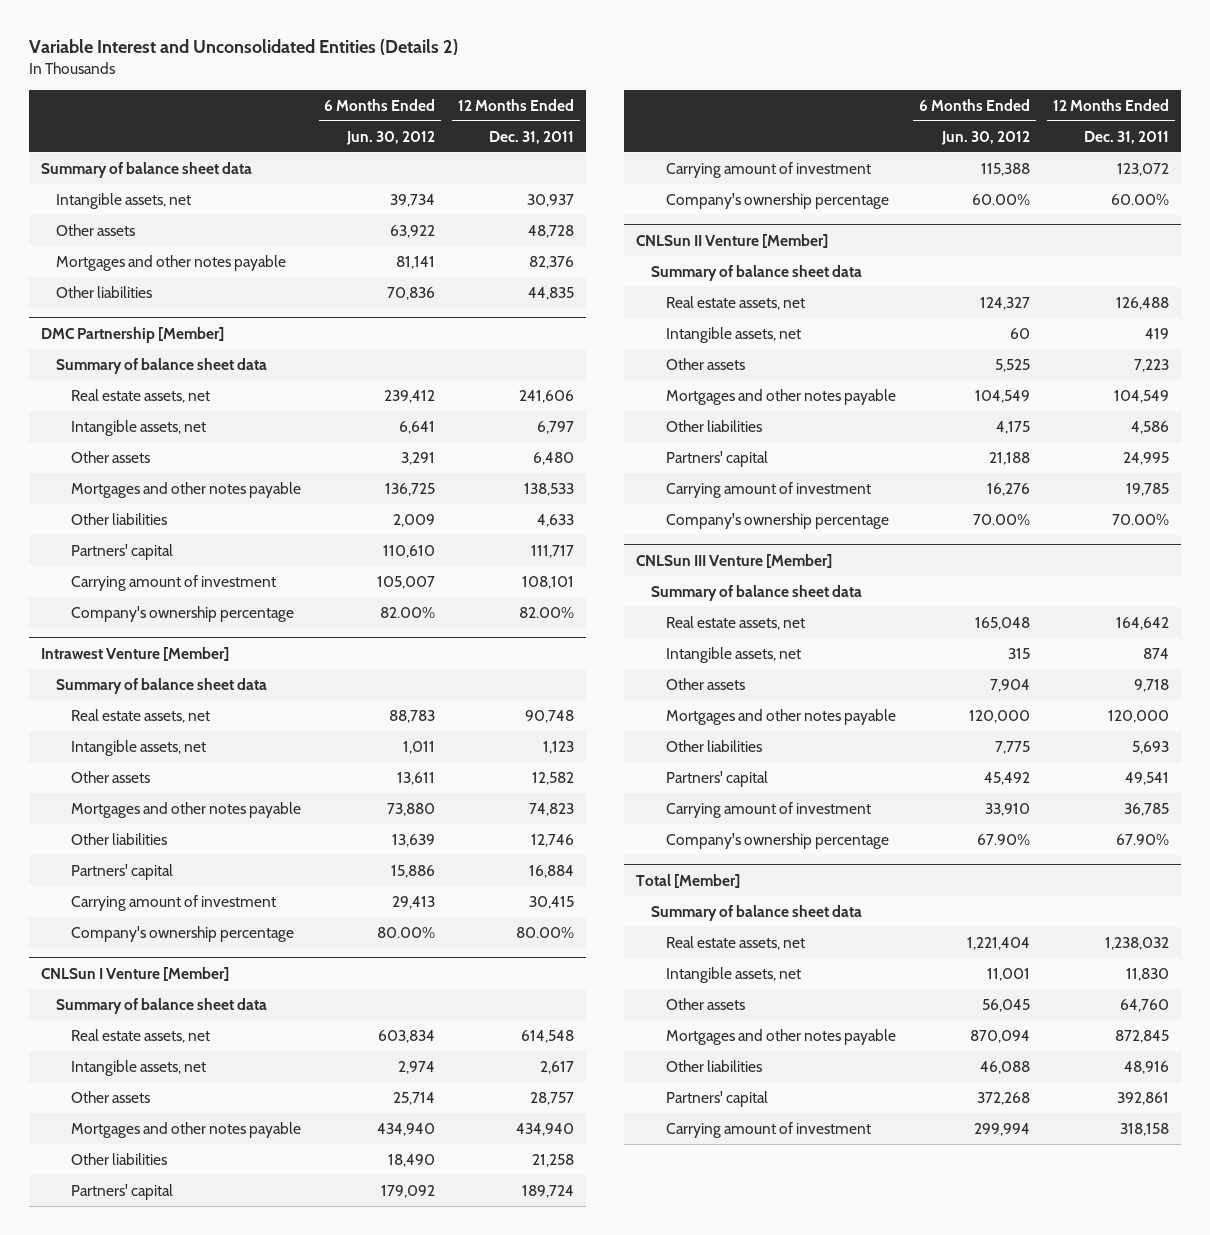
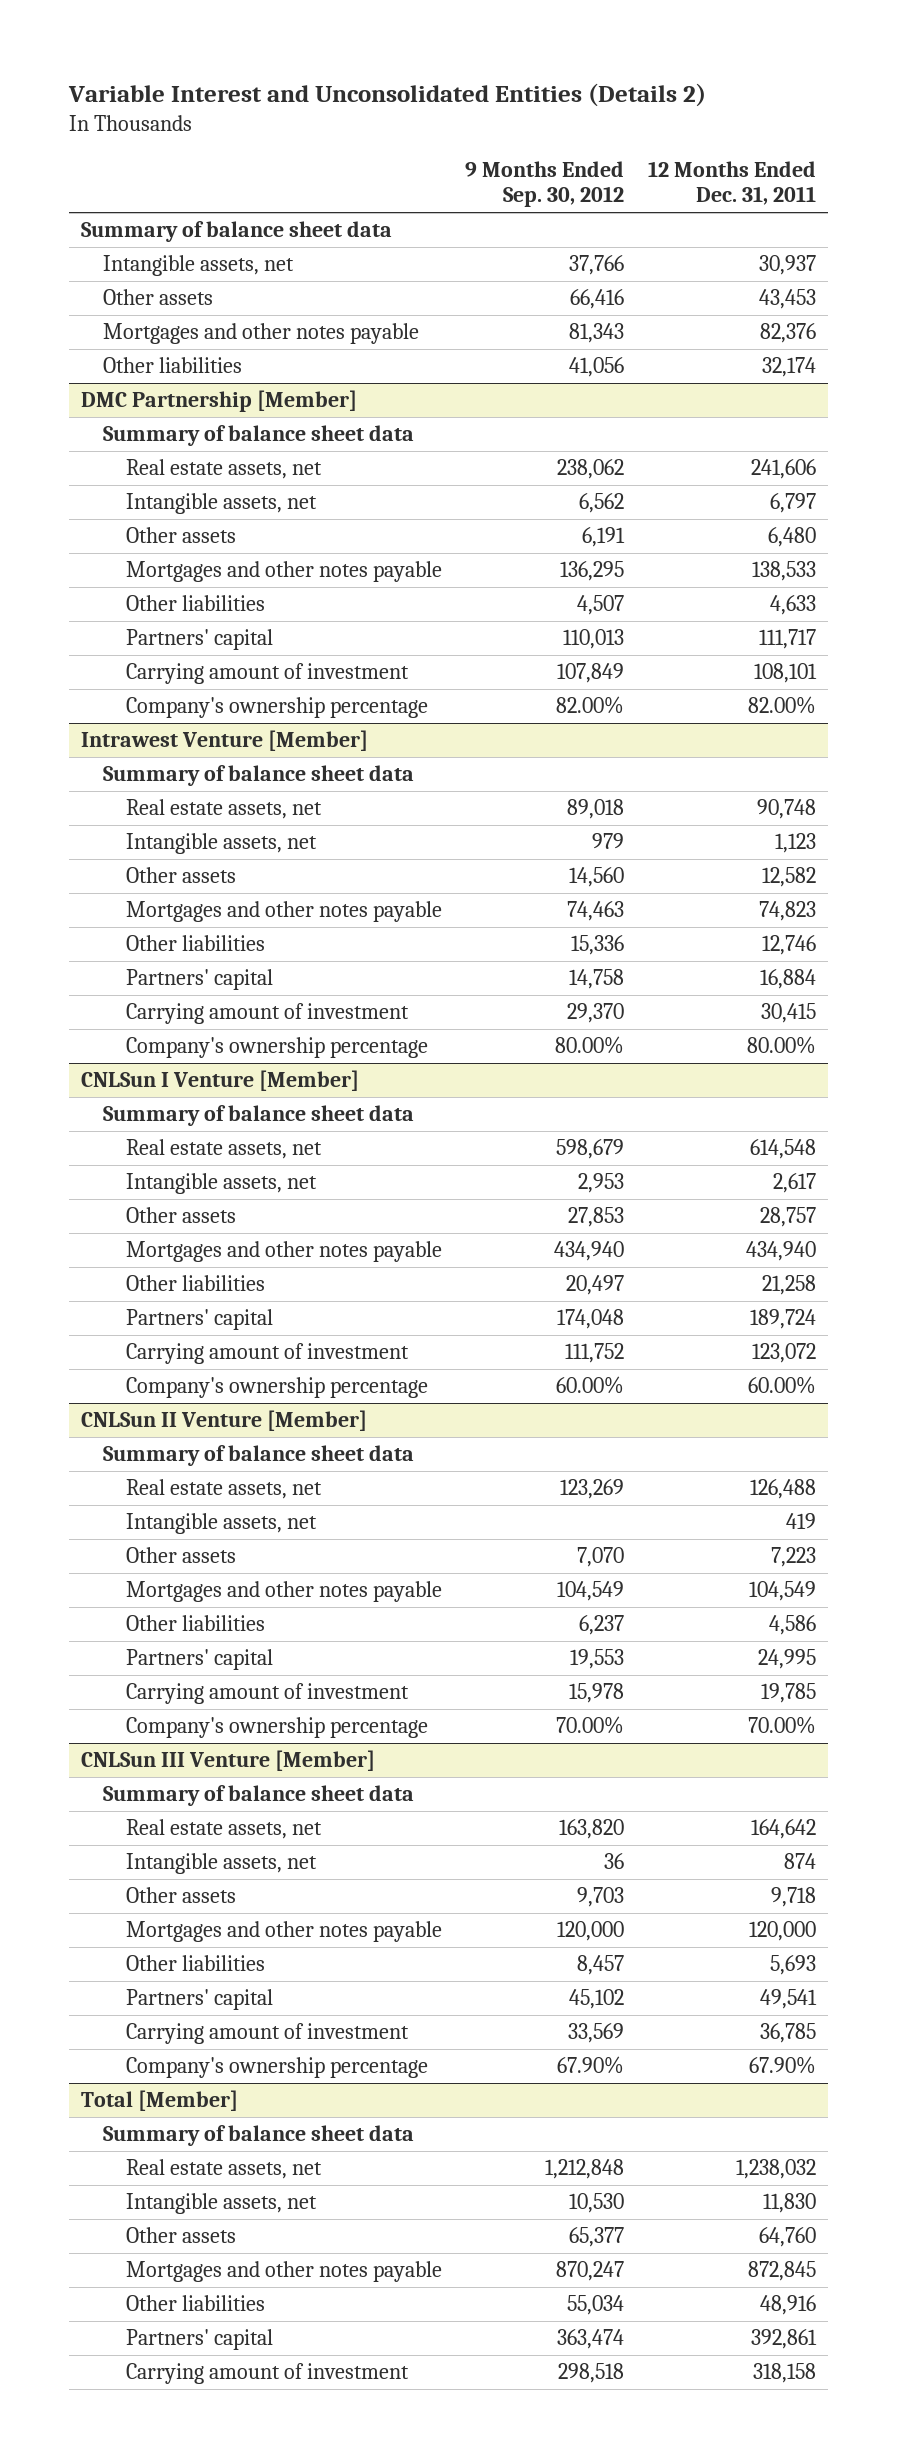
- | 6 Months Ended Jun. 30, 2012 | 12 Months Ended Dec. 31, 2011
+ | 9 Months Ended Sep. 30, 2012 | 12 Months Ended Dec. 31, 2011
- Other assets | 63,922 | 48,728
+ Other assets | 66,416 | 43,453
- Other liabilities | 70,836 | 44,835
+ Other liabilities | 41,056 | 32,174

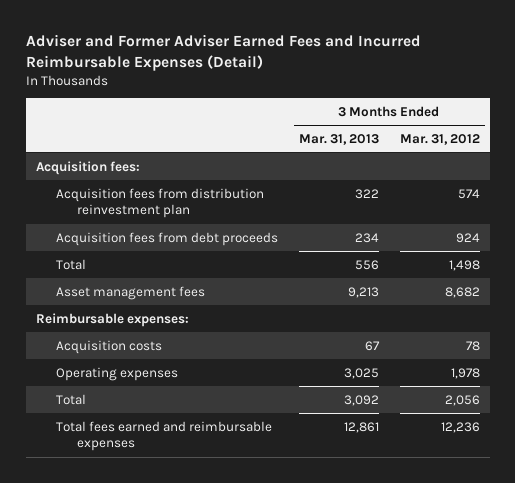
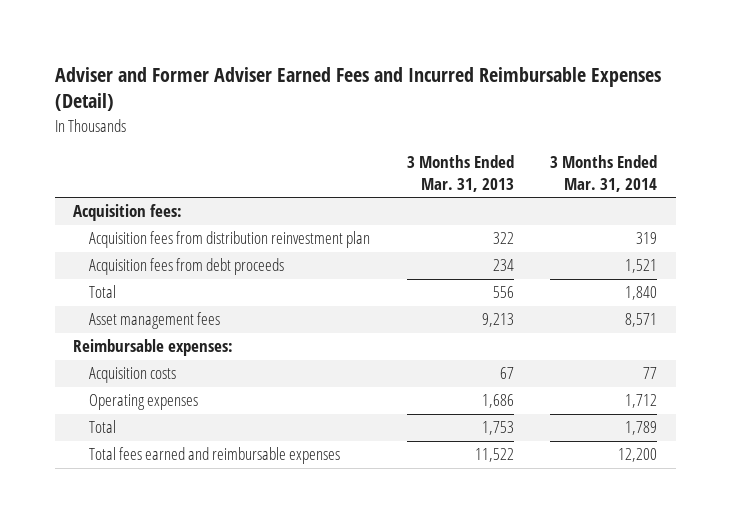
- | 3 Months Ended Mar. 31, 2013 | 3 Months Ended Mar. 31, 2012
+ | 3 Months Ended Mar. 31, 2013 | 3 Months Ended Mar. 31, 2014
- Operating expenses | 3,025 | 1,978
- Total | 3,092 | 2,056
- Total fees earned and reimbursable expenses | 12,861 | 12,236
+ Operating expenses | 1,686 | 1,712
+ Total | 1,753 | 1,789
+ Total fees earned and reimbursable expenses | 11,522 | 12,200

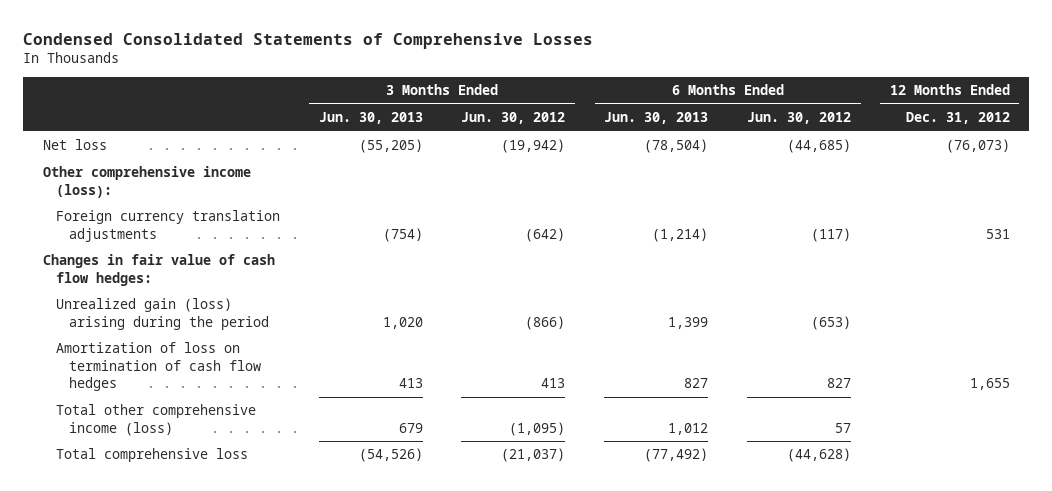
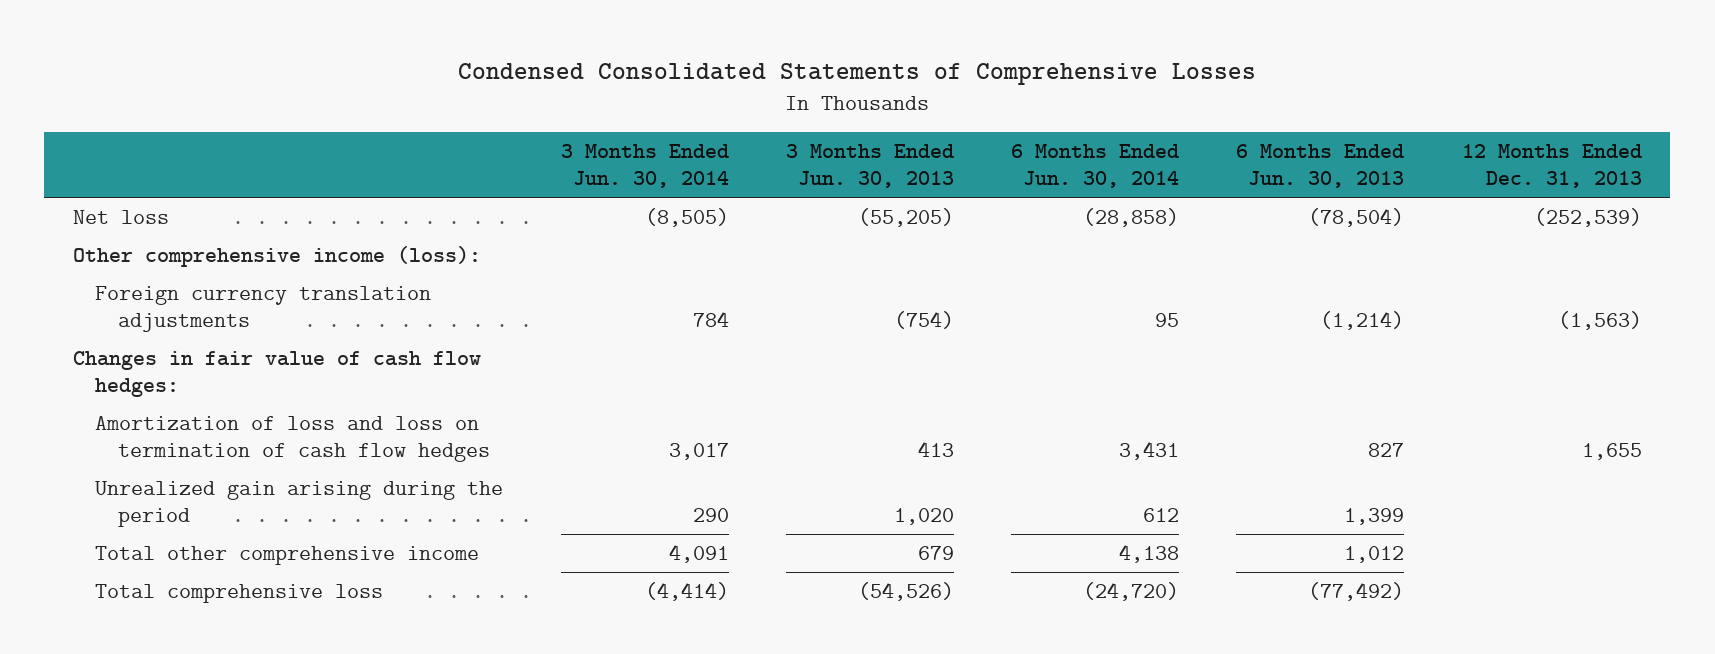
- | 3 Months Ended Jun. 30, 2013 | 3 Months Ended Jun. 30, 2012 | 6 Months Ended Jun. 30, 2013 | 6 Months Ended Jun. 30, 2012 | 12 Months Ended Dec. 31, 2012
+ | 3 Months Ended Jun. 30, 2014 | 3 Months Ended Jun. 30, 2013 | 6 Months Ended Jun. 30, 2014 | 6 Months Ended Jun. 30, 2013 | 12 Months Ended Dec. 31, 2013
- Unrealized gain (loss) arising during the period | 1,020 | (866) | 1,399 | (653) |
- Amortization of loss on termination of cash flow hedges | 413 | 413 | 827 | 827 | 1,655
- Total other comprehensive income (loss) | 679 | (1,095) | 1,012 | 57 |
+ Amortization of loss and loss on termination of cash flow hedges | 3,017 | 413 | 3,431 | 827 | 1,655
+ Unrealized gain arising during the period | 290 | 1,020 | 612 | 1,399 |
+ Total other comprehensive income | 4,091 | 679 | 4,138 | 1,012 |

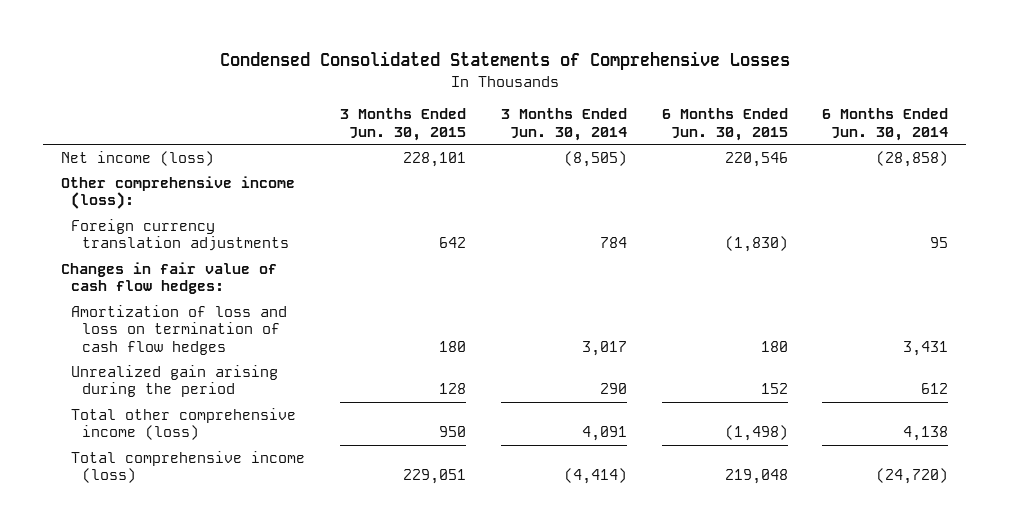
- | 3 Months Ended Jun. 30, 2014 | 3 Months Ended Jun. 30, 2013 | 6 Months Ended Jun. 30, 2014 | 6 Months Ended Jun. 30, 2013 | 12 Months Ended Dec. 31, 2013
+ | 3 Months Ended Jun. 30, 2015 | 3 Months Ended Jun. 30, 2014 | 6 Months Ended Jun. 30, 2015 | 6 Months Ended Jun. 30, 2014
- Net loss | (8,505) | (55,205) | (28,858) | (78,504) | (252,539)
+ Net income (loss) | 228,101 | (8,505) | 220,546 | (28,858)
- Total other comprehensive income | 4,091 | 679 | 4,138 | 1,012 |
- Total comprehensive loss | (4,414) | (54,526) | (24,720) | (77,492) |
+ Total other comprehensive income (loss) | 950 | 4,091 | (1,498) | 4,138
+ Total comprehensive income (loss) | 229,051 | (4,414) | 219,048 | (24,720)

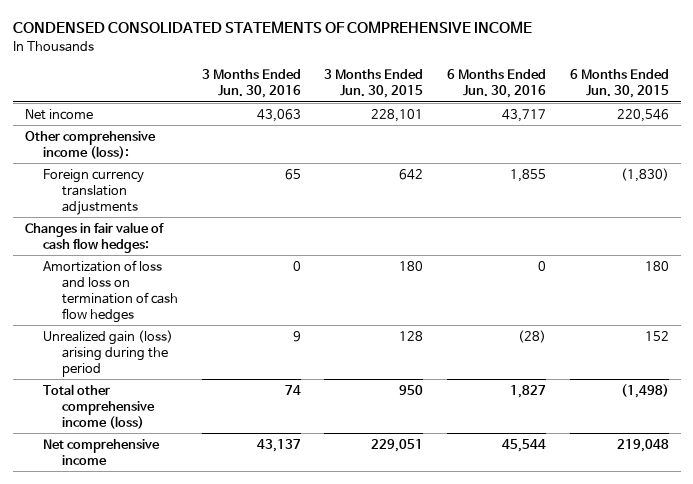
- Condensed Consolidated Statements of Comprehensive Losses
+ CONDENSED CONSOLIDATED STATEMENTS OF COMPREHENSIVE INCOME
- | 3 Months Ended Jun. 30, 2015 | 3 Months Ended Jun. 30, 2014 | 6 Months Ended Jun. 30, 2015 | 6 Months Ended Jun. 30, 2014
+ | 3 Months Ended Jun. 30, 2016 | 3 Months Ended Jun. 30, 2015 | 6 Months Ended Jun. 30, 2016 | 6 Months Ended Jun. 30, 2015
- Net income (loss) | 228,101 | (8,505) | 220,546 | (28,858)
+ Net income | 43,063 | 228,101 | 43,717 | 220,546
- Unrealized gain arising during the period | 128 | 290 | 152 | 612
+ Unrealized gain (loss) arising during the period | 9 | 128 | (28) | 152
- Total comprehensive income (loss) | 229,051 | (4,414) | 219,048 | (24,720)
+ Net comprehensive income | 43,137 | 229,051 | 45,544 | 219,048

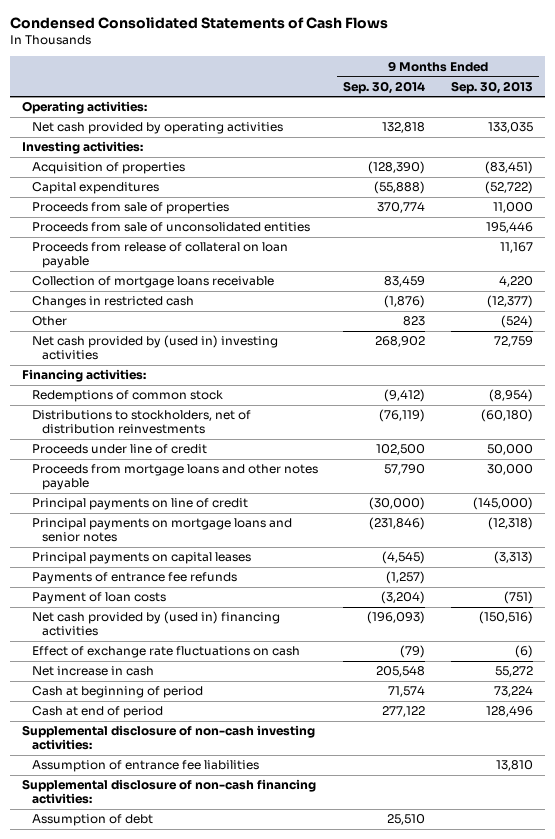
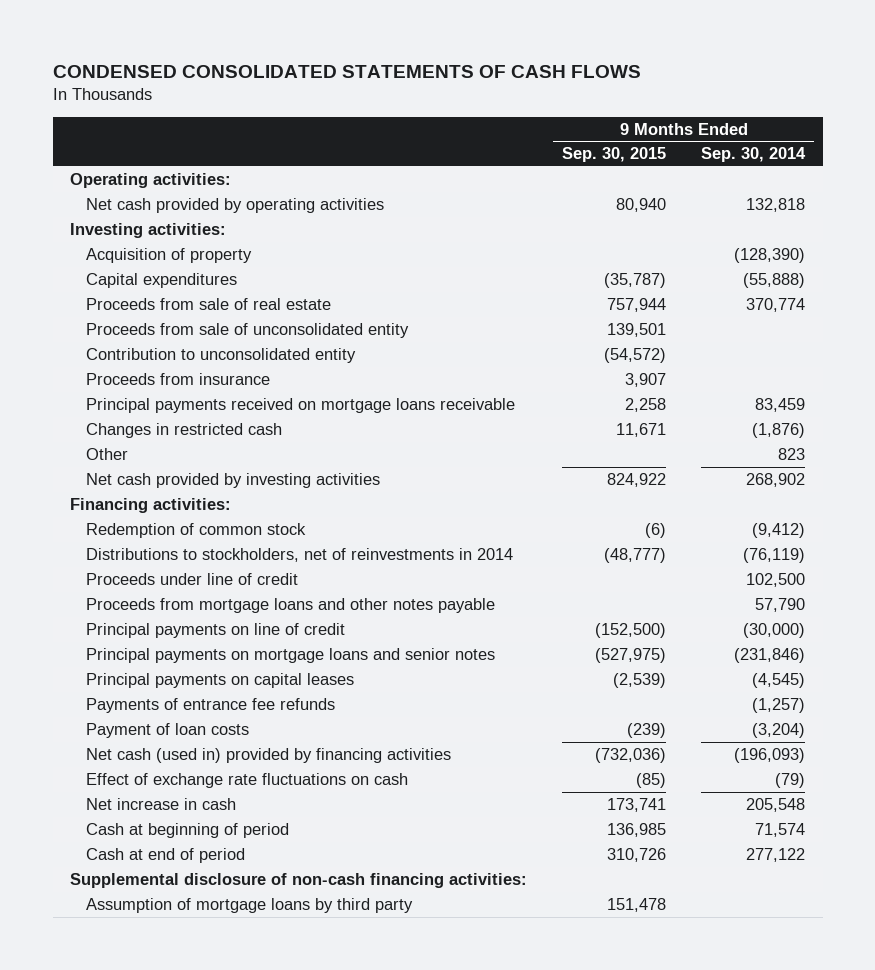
- Condensed Consolidated Statements of Cash Flows
+ CONDENSED CONSOLIDATED STATEMENTS OF CASH FLOWS
- | 9 Months Ended Sep. 30, 2014 | 9 Months Ended Sep. 30, 2013
+ | 9 Months Ended Sep. 30, 2015 | 9 Months Ended Sep. 30, 2014
- Acquisition of properties | (128,390) | (83,451)
+ Acquisition of property | | (128,390)
- Proceeds from sale of properties | 370,774 | 11,000
- Proceeds from sale of unconsolidated entities | | 195,446
- Proceeds from release of collateral on loan payable | | 11,167
- Collection of mortgage loans receivable | 83,459 | 4,220
+ Proceeds from sale of real estate | 757,944 | 370,774
+ Proceeds from sale of unconsolidated entity | 139,501 |
+ Contribution to unconsolidated entity | (54,572) |
+ Proceeds from insurance | 3,907 |
+ Principal payments received on mortgage loans receivable | 2,258 | 83,459
- Net cash provided by (used in) investing activities | 268,902 | 72,759
+ Net cash provided by investing activities | 824,922 | 268,902
- Redemptions of common stock | (9,412) | (8,954)
- Distributions to stockholders, net of distribution reinvestments | (76,119) | (60,180)
+ Redemption of common stock | (6) | (9,412)
+ Distributions to stockholders, net of reinvestments in 2014 | (48,777) | (76,119)
- Net cash provided by (used in) financing activities | (196,093) | (150,516)
+ Net cash (used in) provided by financing activities | (732,036) | (196,093)
- Supplemental disclosure of non-cash investing activities:
- Assumption of entrance fee liabilities | | 13,810
- Assumption of debt | 25,510 |
+ Assumption of mortgage loans by third party | 151,478 |

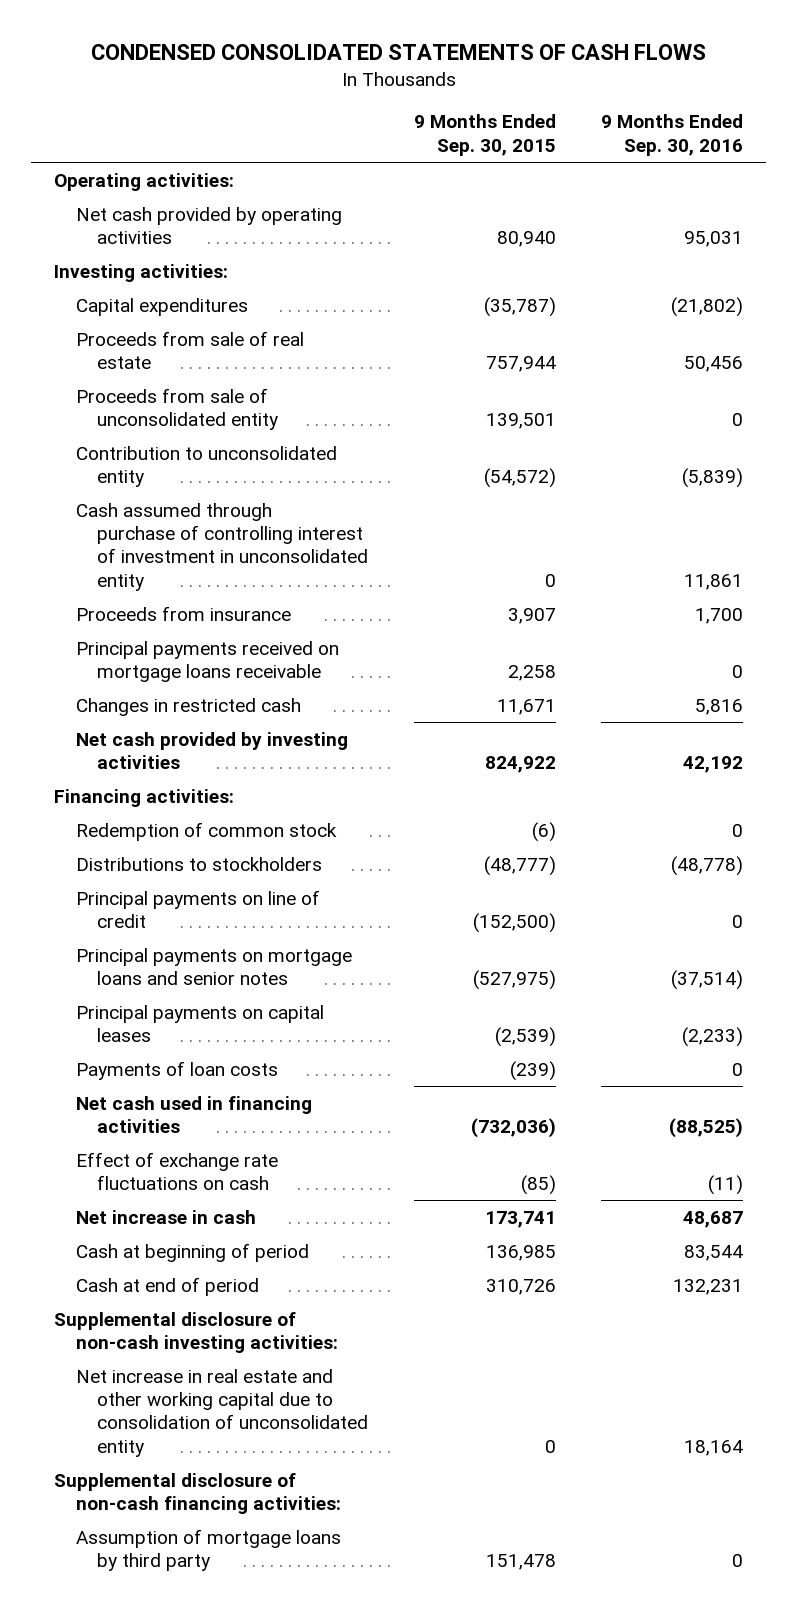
- | 9 Months Ended Sep. 30, 2015 | 9 Months Ended Sep. 30, 2014
+ | 9 Months Ended Sep. 30, 2015 | 9 Months Ended Sep. 30, 2016
- Acquisition of property | | (128,390)
+ Cash assumed through purchase of controlling interest of investment in unconsolidated entity | 0 | 11,861
- Other | | 823
- Distributions to stockholders, net of reinvestments in 2014 | (48,777) | (76,119)
- Proceeds under line of credit | | 102,500
- Proceeds from mortgage loans and other notes payable | | 57,790
+ Distributions to stockholders | (48,777) | (48,778)
- Payments of entrance fee refunds | | (1,257)
- Payment of loan costs | (239) | (3,204)
- Net cash (used in) provided by financing activities | (732,036) | (196,093)
+ Payments of loan costs | (239) | 0
+ Net cash used in financing activities | (732,036) | (88,525)
+ Supplemental disclosure of non-cash investing activities:
+ Net increase in real estate and other working capital due to consolidation of unconsolidated entity | 0 | 18,164

